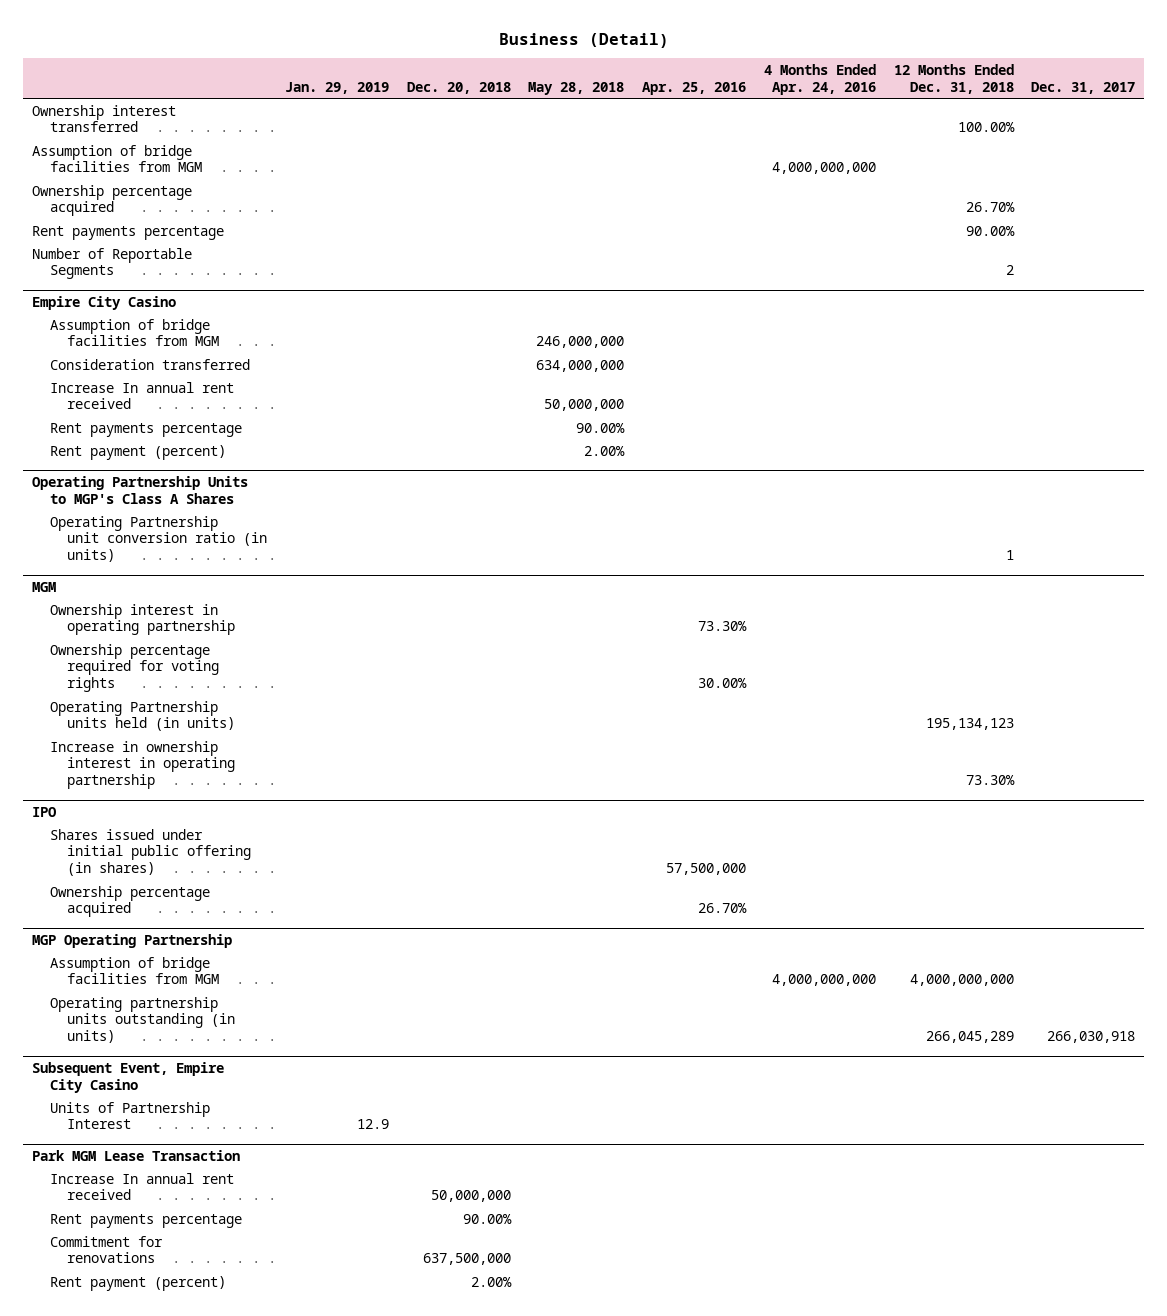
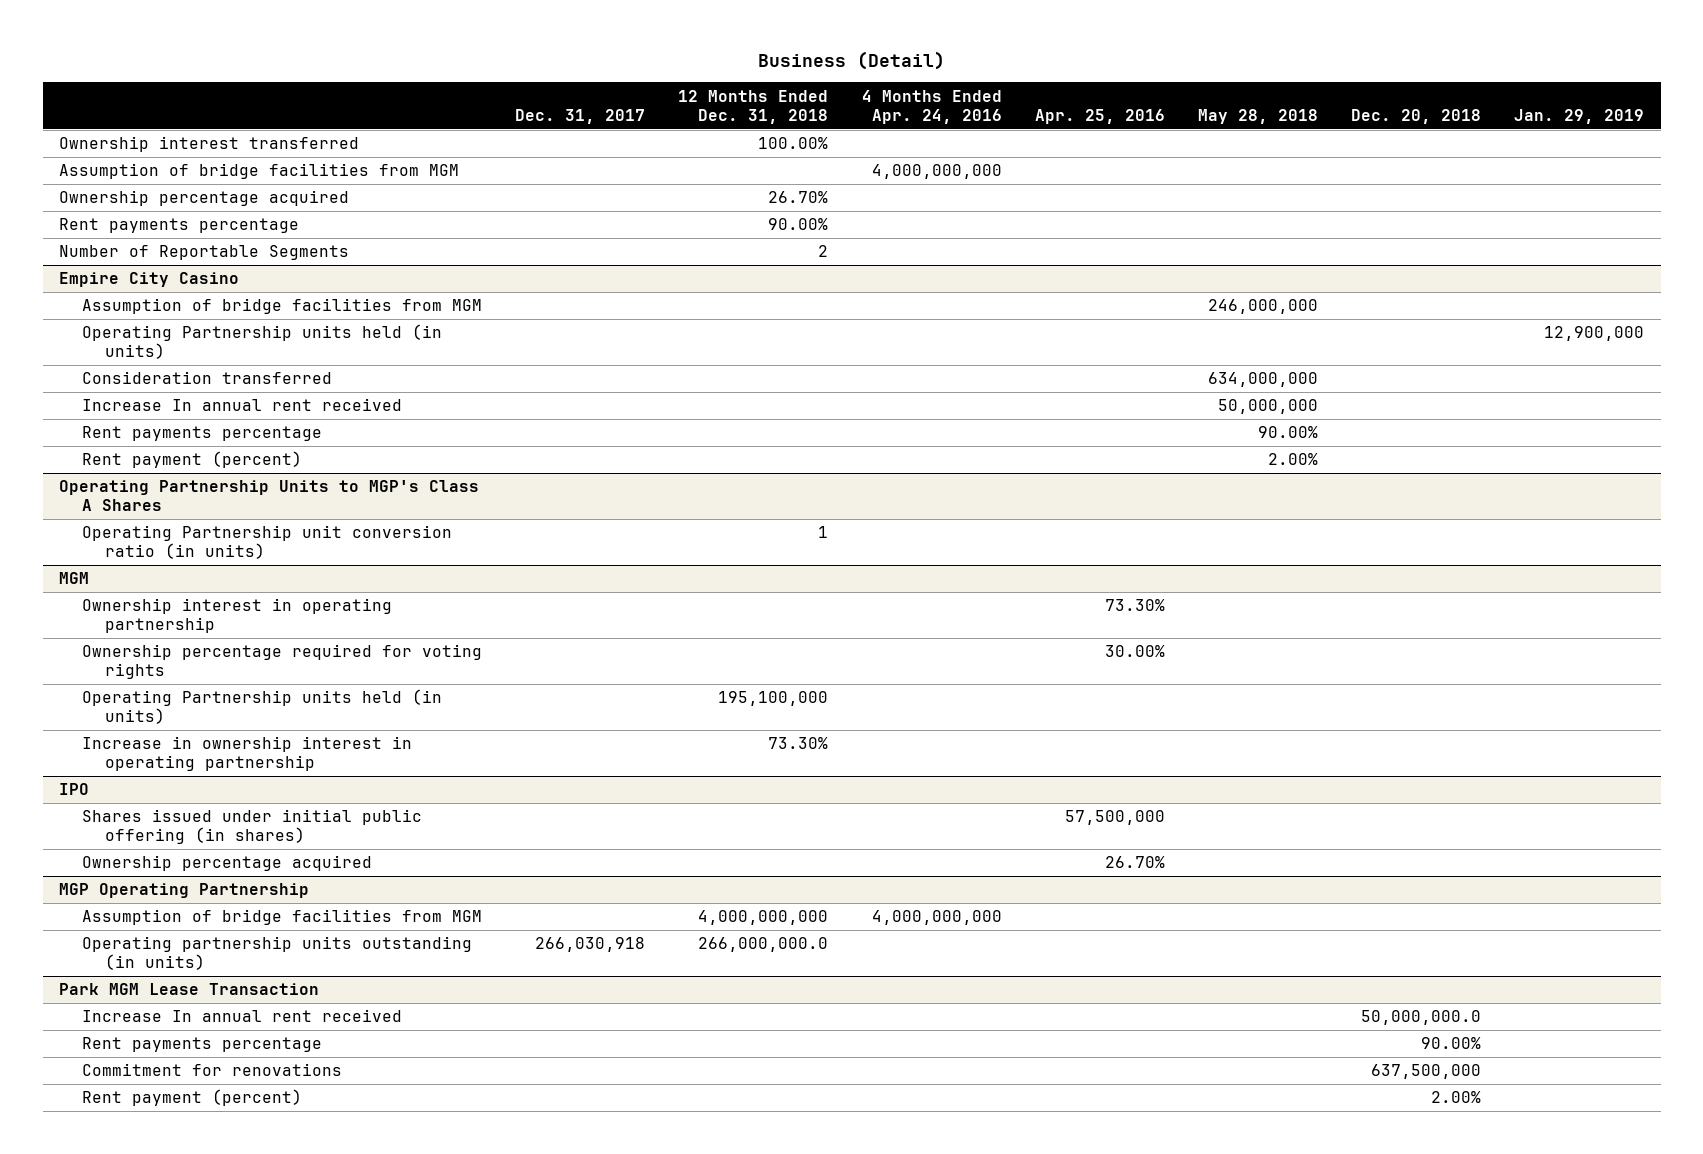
- | Jan. 29, 2019 | Dec. 20, 2018 | May 28, 2018 | Apr. 25, 2016 | 4 Months Ended Apr. 24, 2016 | 12 Months Ended Dec. 31, 2018 | Dec. 31, 2017
+ | Dec. 31, 2017 | 12 Months Ended Dec. 31, 2018 | 4 Months Ended Apr. 24, 2016 | Apr. 25, 2016 | May 28, 2018 | Dec. 20, 2018 | Jan. 29, 2019
@ Empire City Casino
+ Operating Partnership units held (in units) | | | | | | | 12,900,000
@ MGM
- Operating Partnership units held (in units) | | | | | | 195,134,123 |
+ Operating Partnership units held (in units) | | 195,100,000 | | | | |
@ MGP Operating Partnership
- Operating partnership units outstanding (in units) | | | | | | 266,045,289 | 266,030,918
- Subsequent Event, Empire City Casino
- Units of Partnership Interest | 12.9 | | | | | |
@ MGP Operating Partnership
+ Operating partnership units outstanding (in units) | 266,030,918 | 266,000,000.0 | | | | |
@ Park MGM Lease Transaction
- Increase In annual rent received | | 50,000,000 | | | | |
+ Increase In annual rent received | | | | | | 50,000,000.0 |

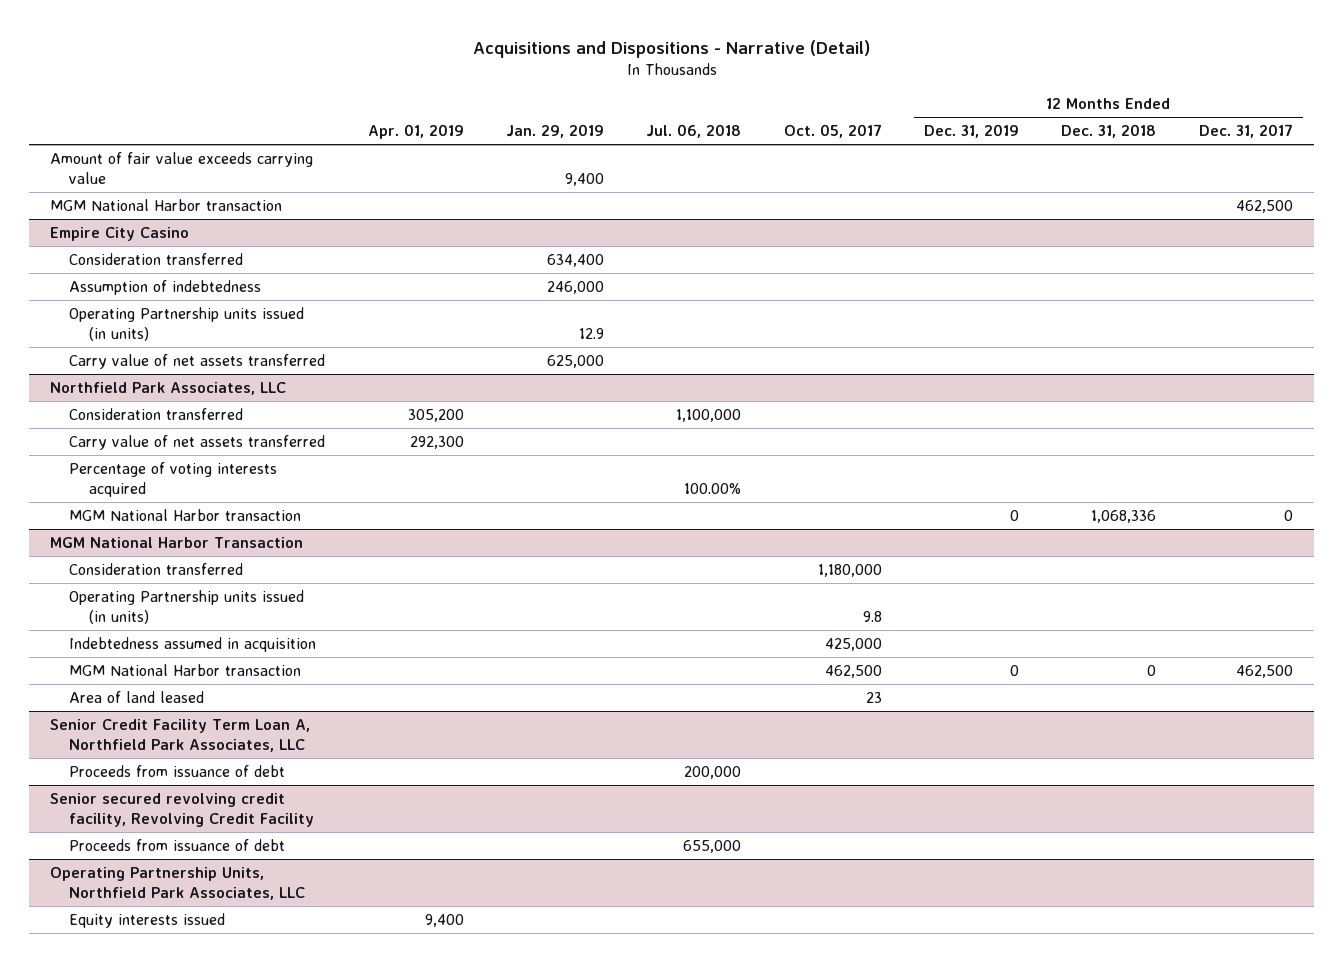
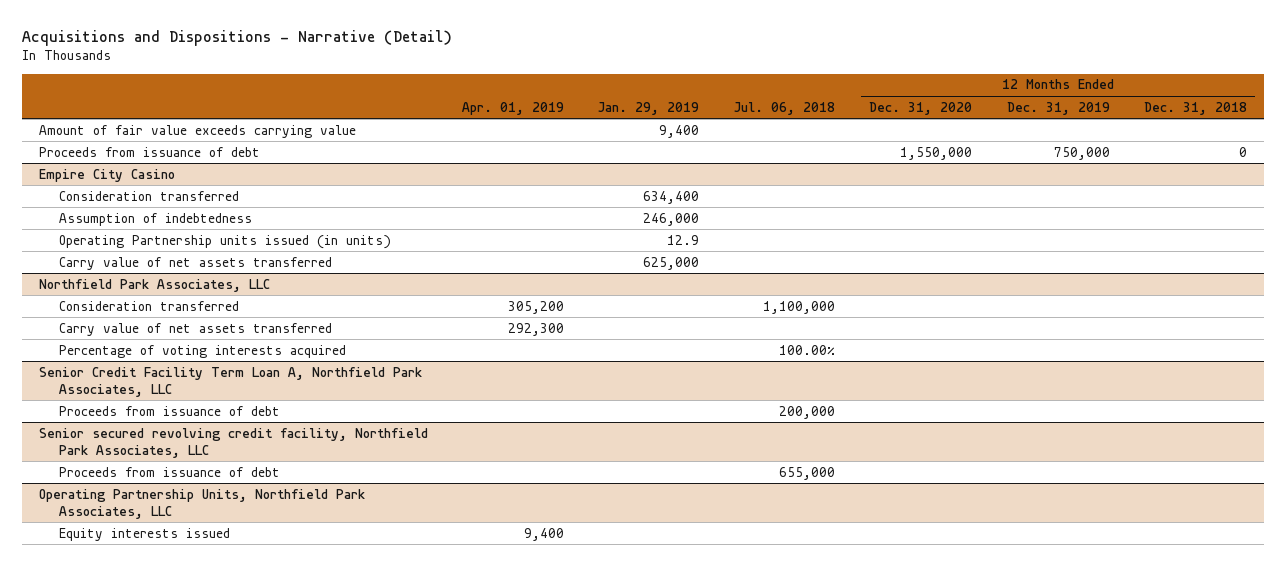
- | Apr. 01, 2019 | Jan. 29, 2019 | Jul. 06, 2018 | Oct. 05, 2017 | 12 Months Ended Dec. 31, 2019 | 12 Months Ended Dec. 31, 2018 | 12 Months Ended Dec. 31, 2017
+ | Apr. 01, 2019 | Jan. 29, 2019 | Jul. 06, 2018 | 12 Months Ended Dec. 31, 2020 | 12 Months Ended Dec. 31, 2019 | 12 Months Ended Dec. 31, 2018
- MGM National Harbor transaction | | | | | | | 462,500
+ Proceeds from issuance of debt | | | | 1,550,000 | 750,000 | 0
@ Northfield Park Associates, LLC
- MGM National Harbor transaction | | | | | 0 | 1,068,336 | 0
- MGM National Harbor Transaction
- Consideration transferred | | | | 1,180,000 | | |
- Operating Partnership units issued (in units) | | | | 9.8 | | |
- Indebtedness assumed in acquisition | | | | 425,000 | | |
- MGM National Harbor transaction | | | | 462,500 | 0 | 0 | 462,500
- Area of land leased | | | | 23 | | |
- Senior secured revolving credit facility, Revolving Credit Facility
+ Senior secured revolving credit facility, Northfield Park Associates, LLC

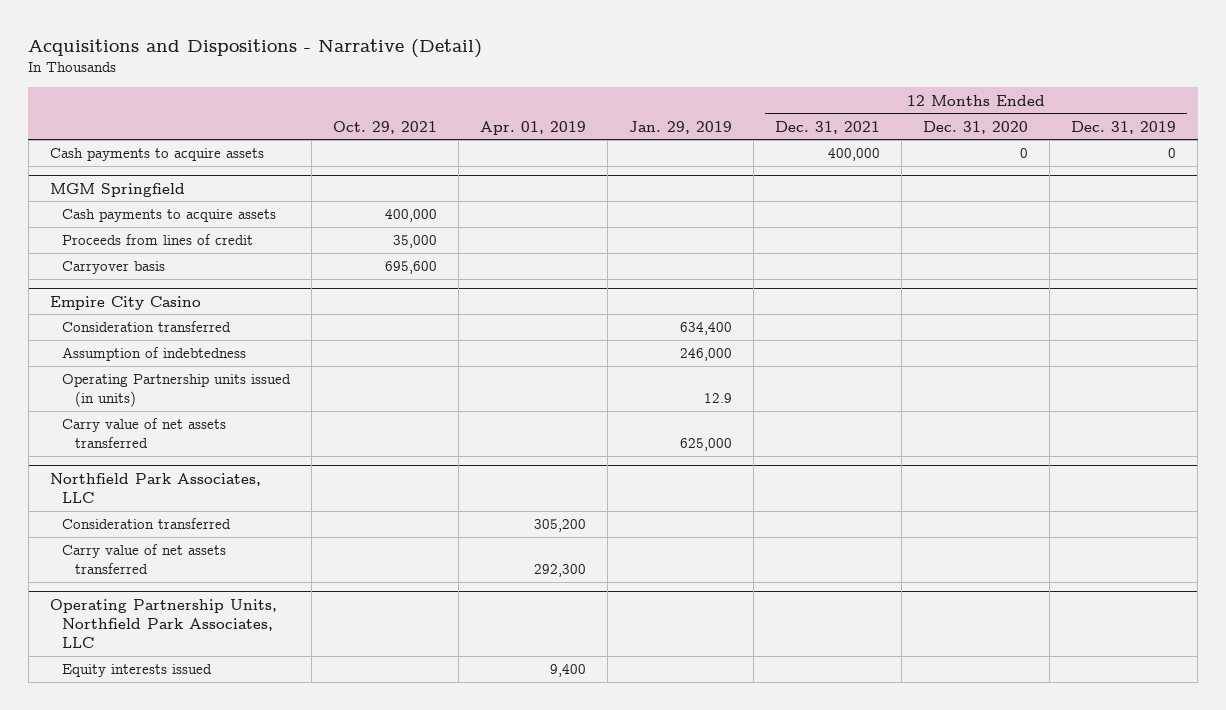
- | Apr. 01, 2019 | Jan. 29, 2019 | Jul. 06, 2018 | 12 Months Ended Dec. 31, 2020 | 12 Months Ended Dec. 31, 2019 | 12 Months Ended Dec. 31, 2018
+ | Oct. 29, 2021 | Apr. 01, 2019 | Jan. 29, 2019 | 12 Months Ended Dec. 31, 2021 | 12 Months Ended Dec. 31, 2020 | 12 Months Ended Dec. 31, 2019
- Amount of fair value exceeds carrying value | | 9,400 | | | |
- Proceeds from issuance of debt | | | | 1,550,000 | 750,000 | 0
+ Cash payments to acquire assets | | | | 400,000 | 0 | 0
+ MGM Springfield
+ Cash payments to acquire assets | 400,000 | | | | |
+ Proceeds from lines of credit | 35,000 | | | | |
+ Carryover basis | 695,600 | | | | |
@ Northfield Park Associates, LLC
- Percentage of voting interests acquired | | | 100.00% | | |
- Senior Credit Facility Term Loan A, Northfield Park Associates, LLC
- Proceeds from issuance of debt | | | 200,000 | | |
- Senior secured revolving credit facility, Northfield Park Associates, LLC
- Proceeds from issuance of debt | | | 655,000 | | |

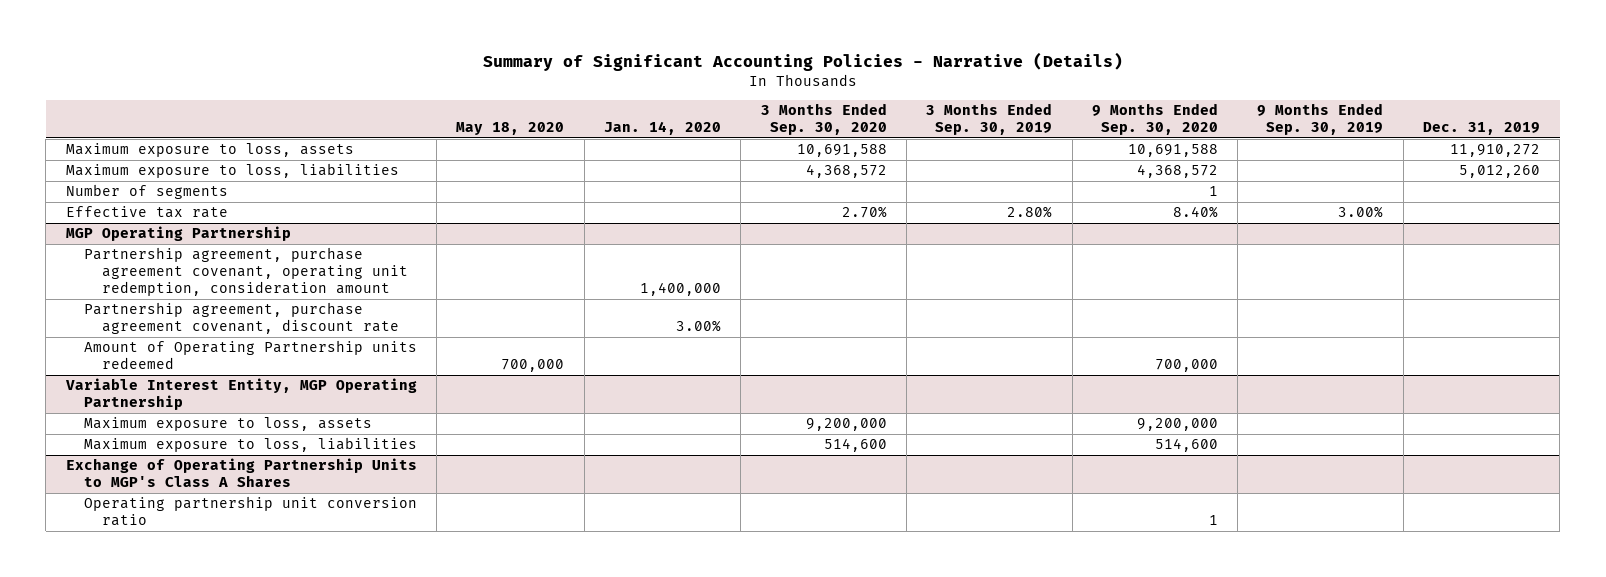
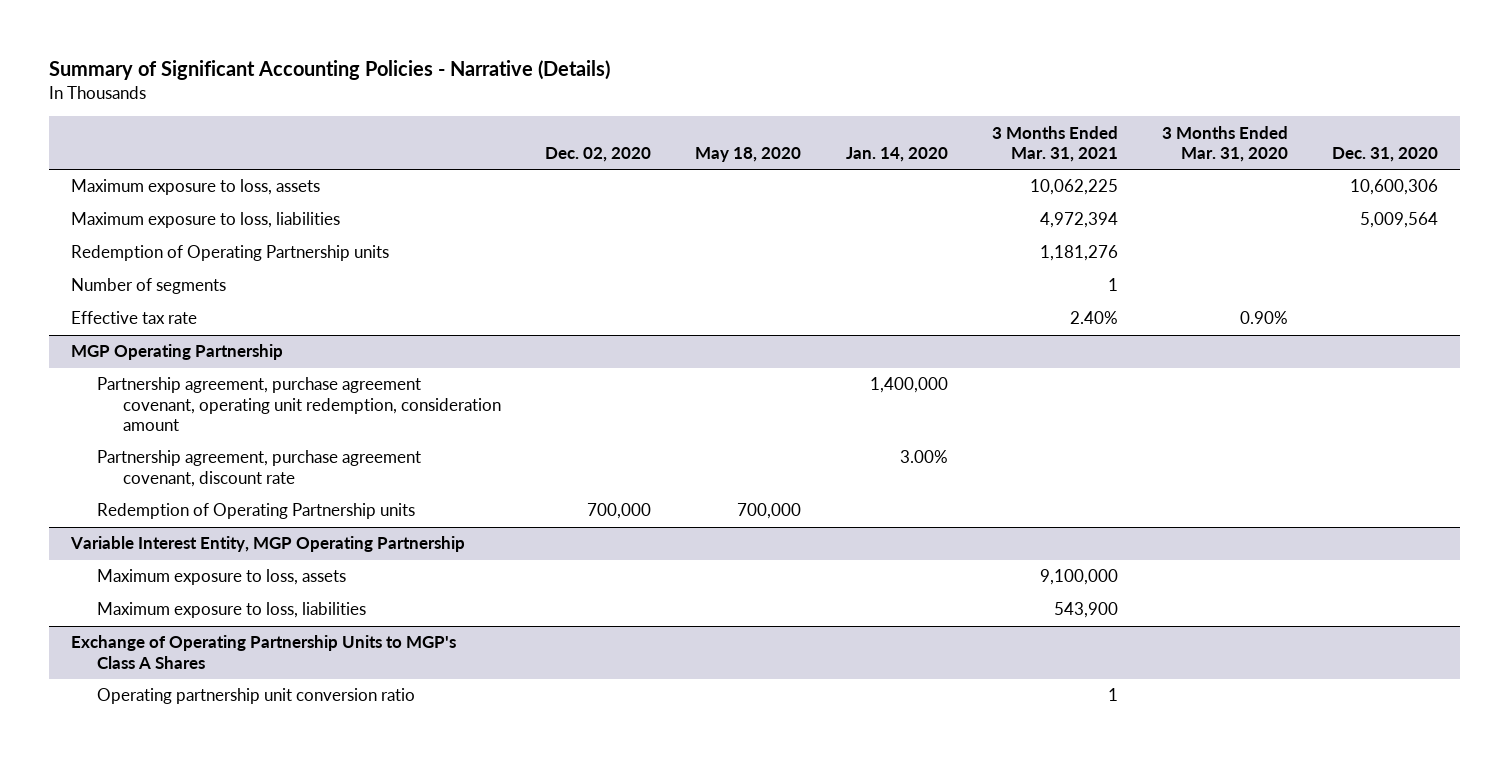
- | May 18, 2020 | Jan. 14, 2020 | 3 Months Ended Sep. 30, 2020 | 3 Months Ended Sep. 30, 2019 | 9 Months Ended Sep. 30, 2020 | 9 Months Ended Sep. 30, 2019 | Dec. 31, 2019
+ | Dec. 02, 2020 | May 18, 2020 | Jan. 14, 2020 | 3 Months Ended Mar. 31, 2021 | 3 Months Ended Mar. 31, 2020 | Dec. 31, 2020
+ Redemption of Operating Partnership units | | | | 1,181,276 | |
@ MGP Operating Partnership
- Amount of Operating Partnership units redeemed | 700,000 | | | | 700,000 | |
+ Redemption of Operating Partnership units | 700,000 | 700,000 | | | |

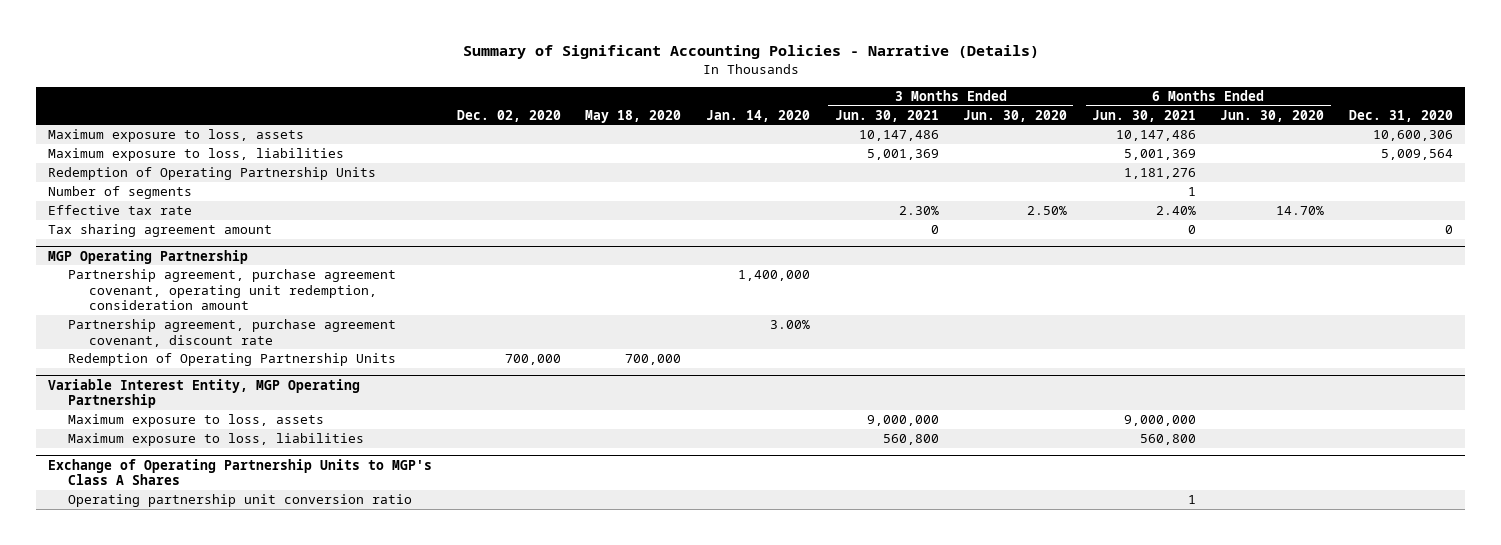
- | Dec. 02, 2020 | May 18, 2020 | Jan. 14, 2020 | 3 Months Ended Mar. 31, 2021 | 3 Months Ended Mar. 31, 2020 | Dec. 31, 2020
+ | Dec. 02, 2020 | May 18, 2020 | Jan. 14, 2020 | 3 Months Ended Jun. 30, 2021 | 3 Months Ended Jun. 30, 2020 | 6 Months Ended Jun. 30, 2021 | 6 Months Ended Jun. 30, 2020 | Dec. 31, 2020
- Redemption of Operating Partnership units | | | | 1,181,276 | |
+ Redemption of Operating Partnership Units | | | | | | 1,181,276 | |
+ Tax sharing agreement amount | | | | 0 | | 0 | | 0
@ MGP Operating Partnership
- Redemption of Operating Partnership units | 700,000 | 700,000 | | | |
+ Redemption of Operating Partnership Units | 700,000 | 700,000 | | | | | |

